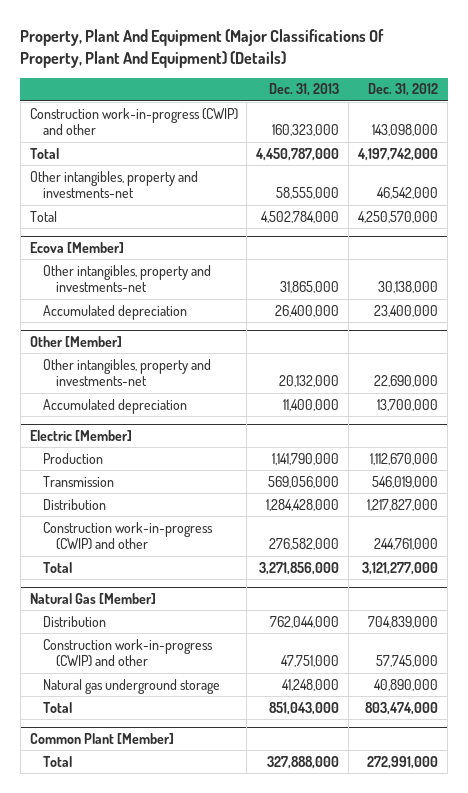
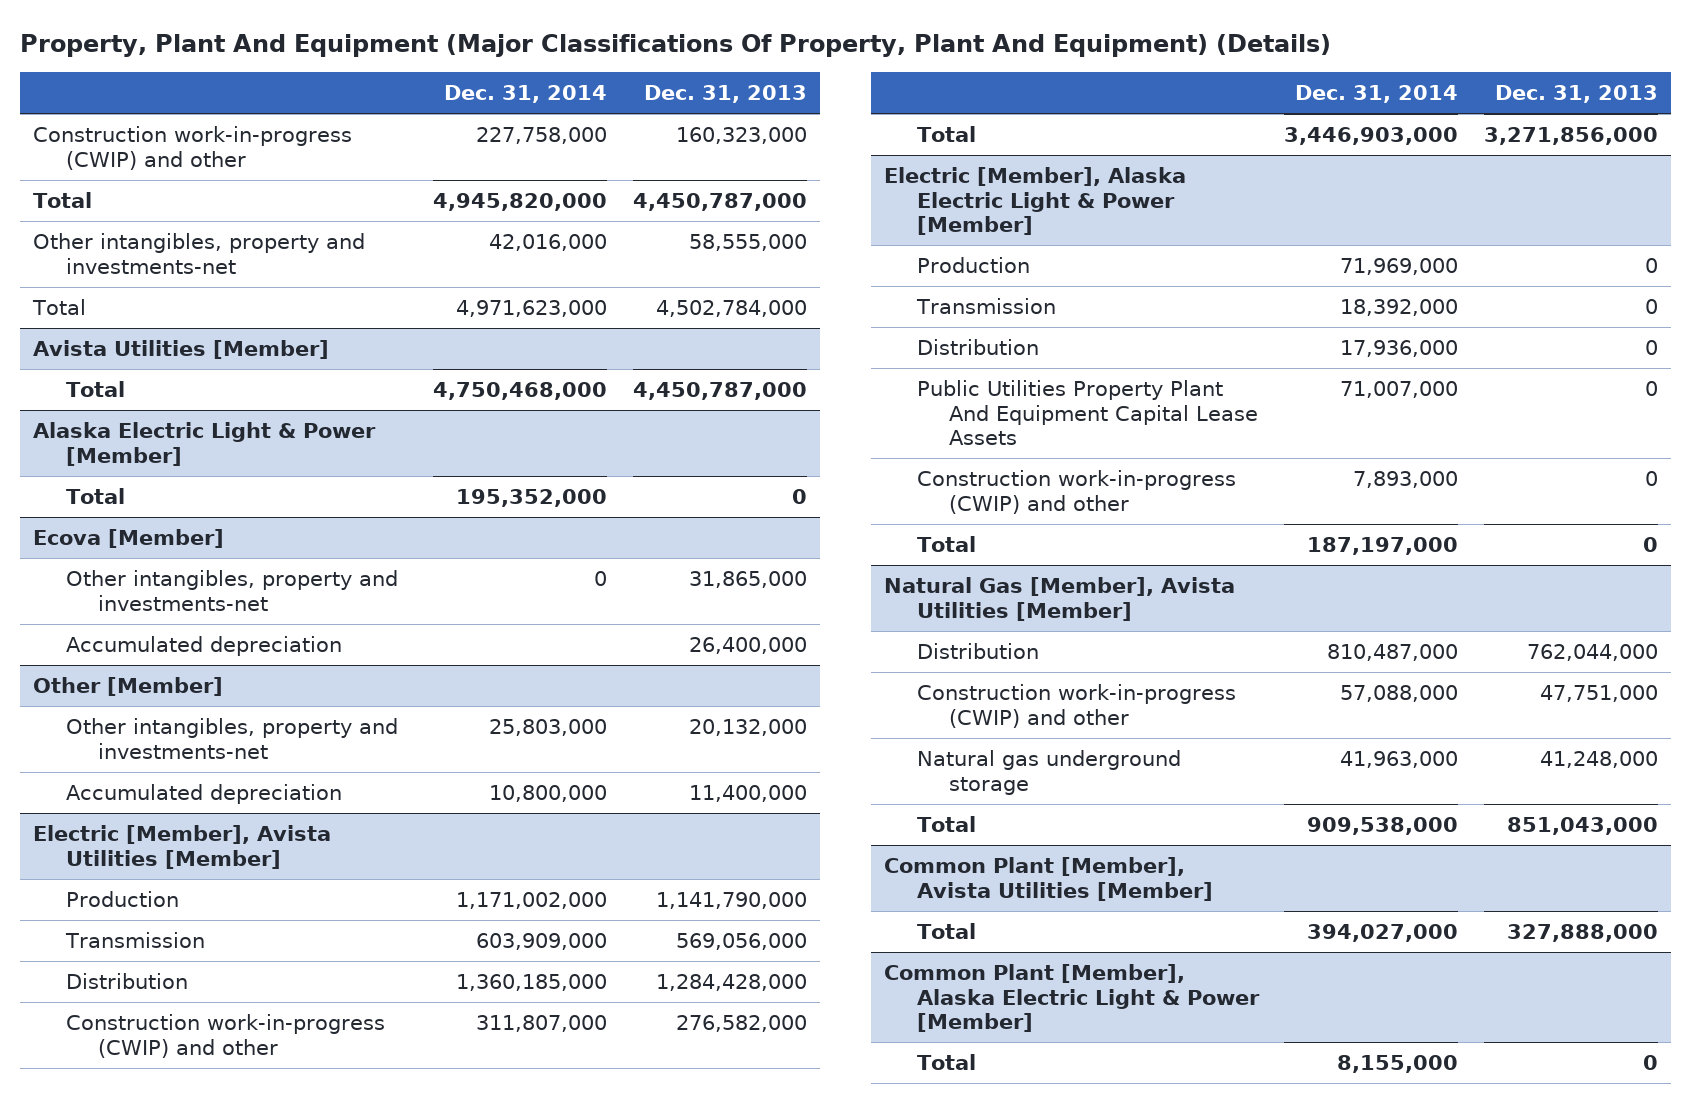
- | Dec. 31, 2013 | Dec. 31, 2012
+ | Dec. 31, 2014 | Dec. 31, 2013
+ Avista Utilities [Member]
+ Total | 4,750,468,000 | 4,450,787,000
+ Alaska Electric Light & Power [Member]
+ Total | 195,352,000 | 0
- Electric [Member]
+ Electric [Member], Avista Utilities [Member]
- Natural Gas [Member]
+ Electric [Member], Alaska Electric Light & Power [Member]
+ Production | 71,969,000 | 0
+ Transmission | 18,392,000 | 0
+ Distribution | 17,936,000 | 0
+ Public Utilities Property Plant And Equipment Capital Lease Assets | 71,007,000 | 0
+ Construction work-in-progress (CWIP) and other | 7,893,000 | 0
+ Total | 187,197,000 | 0
+ Natural Gas [Member], Avista Utilities [Member]
- Common Plant [Member]
+ Common Plant [Member], Avista Utilities [Member]
+ Common Plant [Member], Alaska Electric Light & Power [Member]
+ Total | 8,155,000 | 0

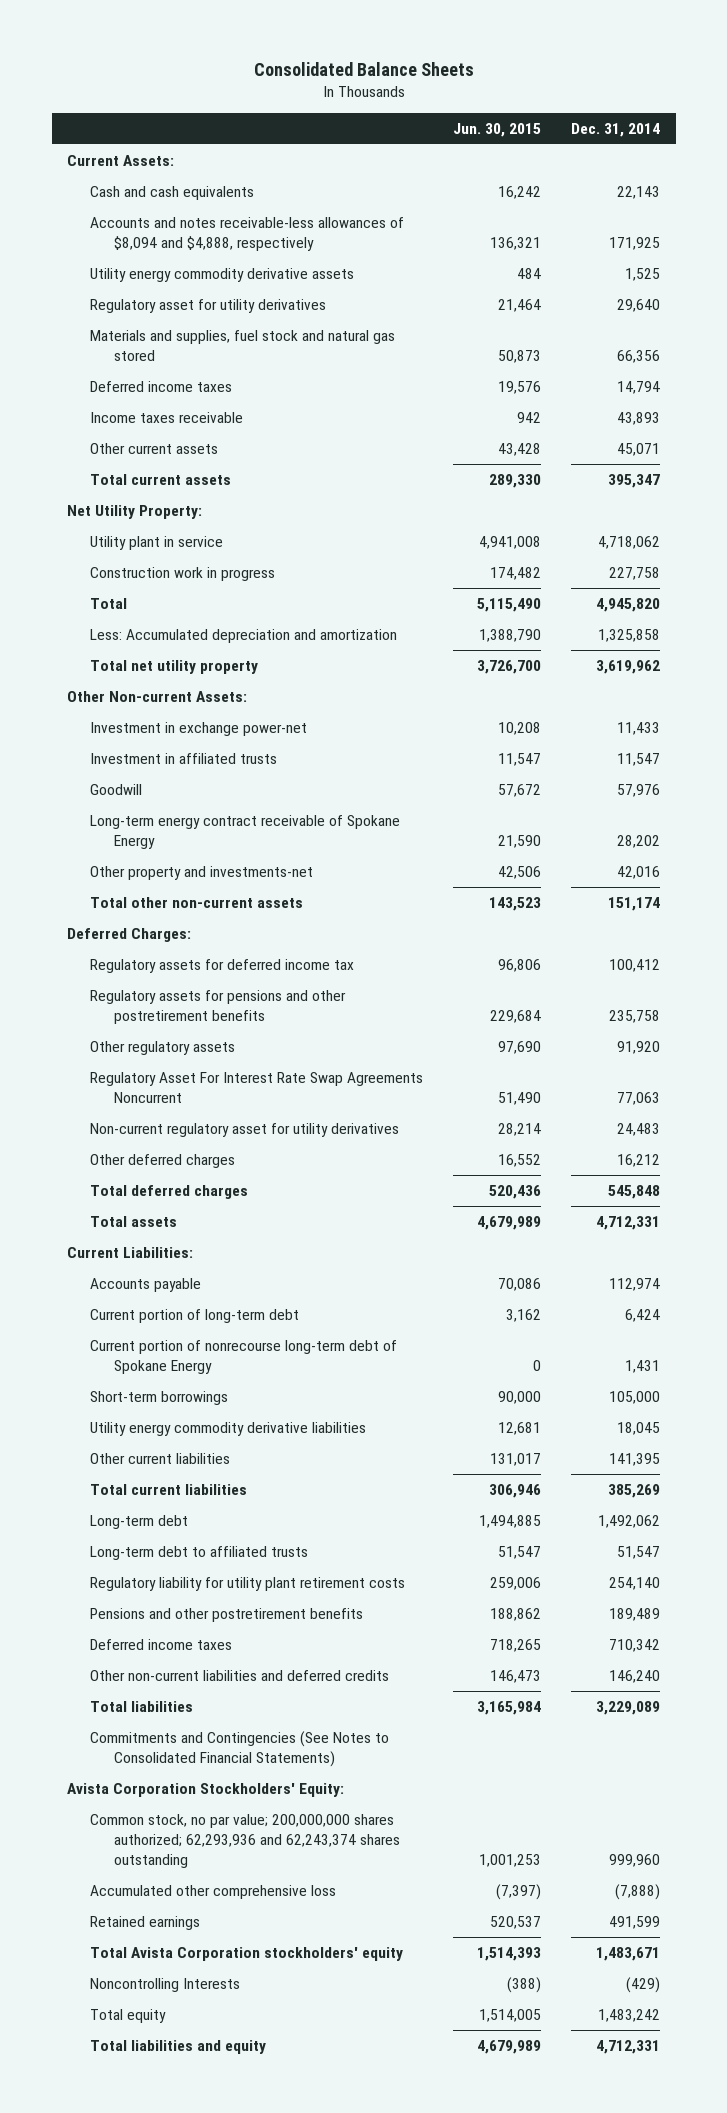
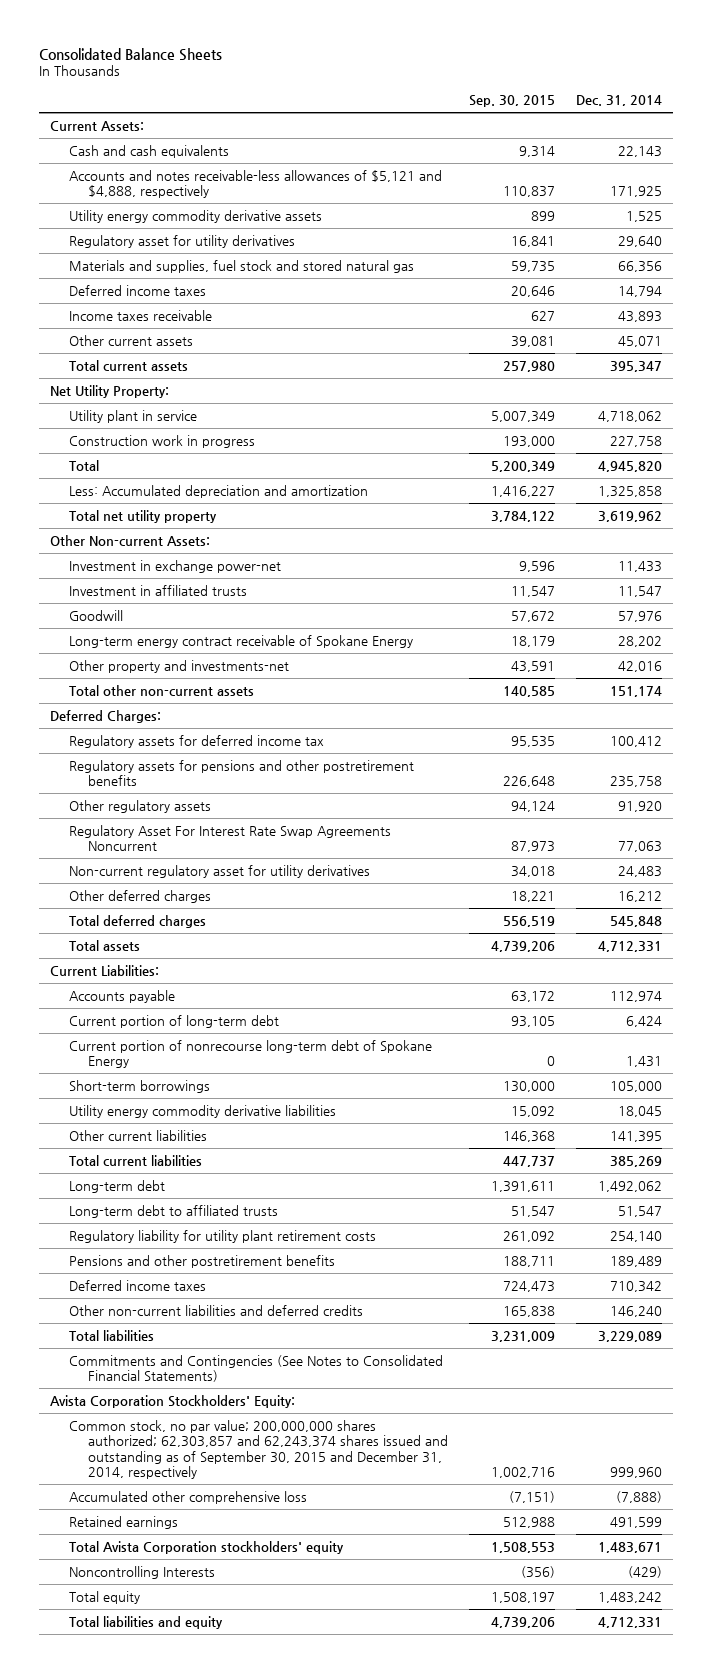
- | Jun. 30, 2015 | Dec. 31, 2014
+ | Sep. 30, 2015 | Dec. 31, 2014
- Accounts and notes receivable-less allowances of $8,094 and $4,888, respectively | 136,321 | 171,925
+ Accounts and notes receivable-less allowances of $5,121 and $4,888, respectively | 110,837 | 171,925
- Materials and supplies, fuel stock and natural gas stored | 50,873 | 66,356
+ Materials and supplies, fuel stock and stored natural gas | 59,735 | 66,356
- Common stock, no par value; 200,000,000 shares authorized; 62,293,936 and 62,243,374 shares outstanding | 1,001,253 | 999,960
+ Common stock, no par value; 200,000,000 shares authorized; 62,303,857 and 62,243,374 shares issued and outstanding as of September 30, 2015 and December 31, 2014, respectively | 1,002,716 | 999,960

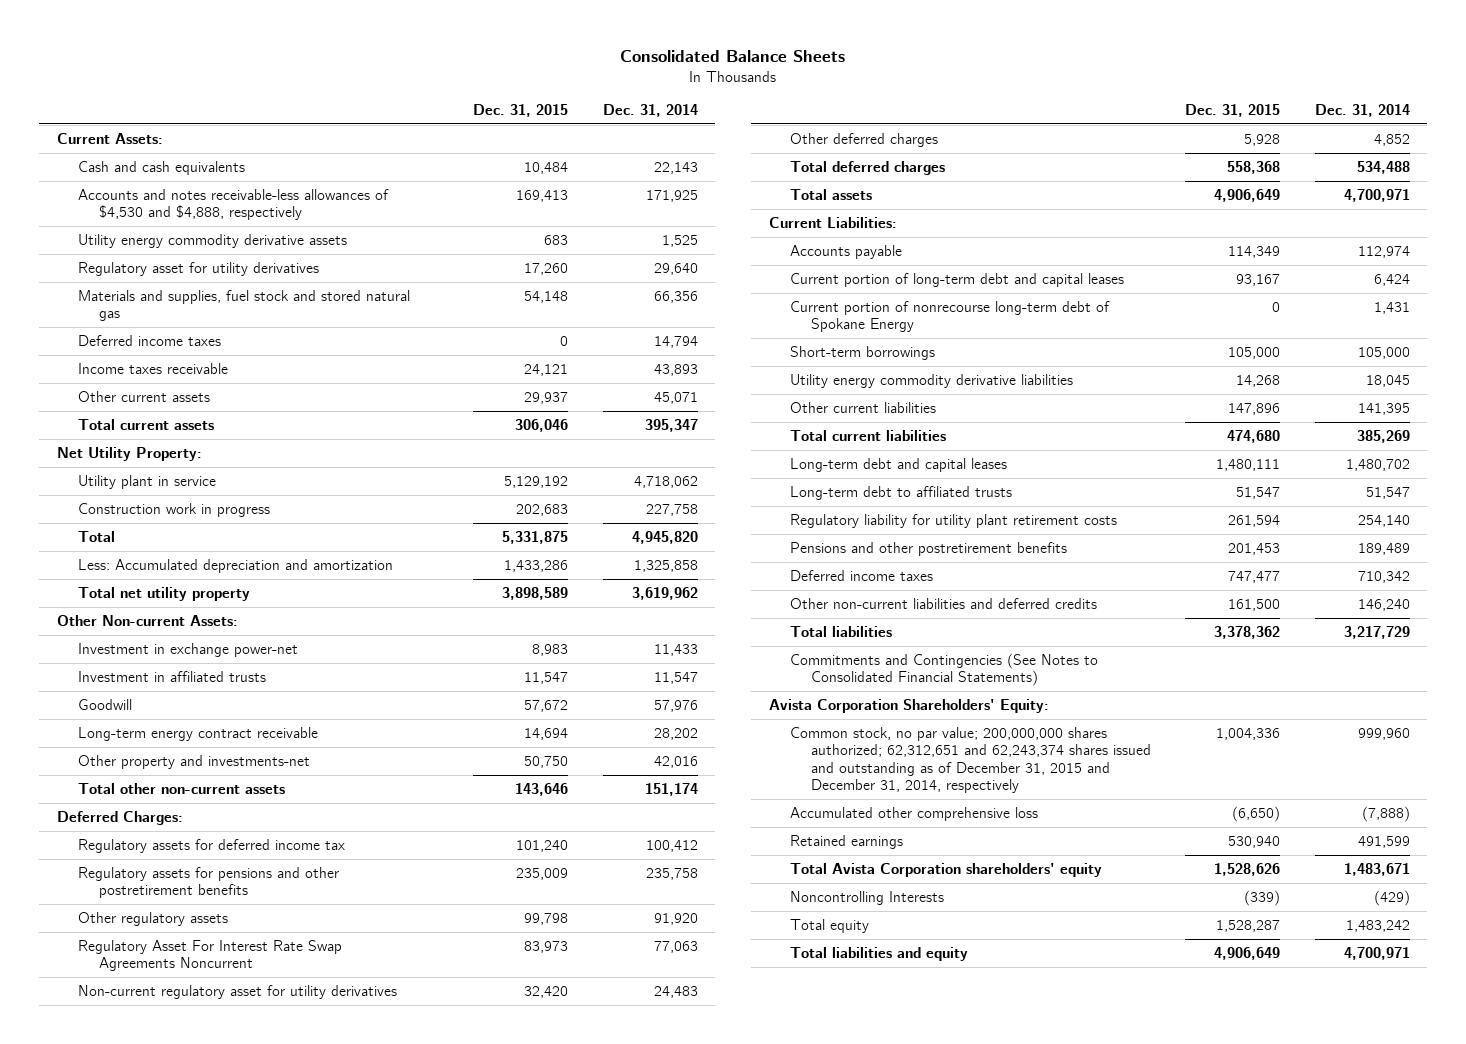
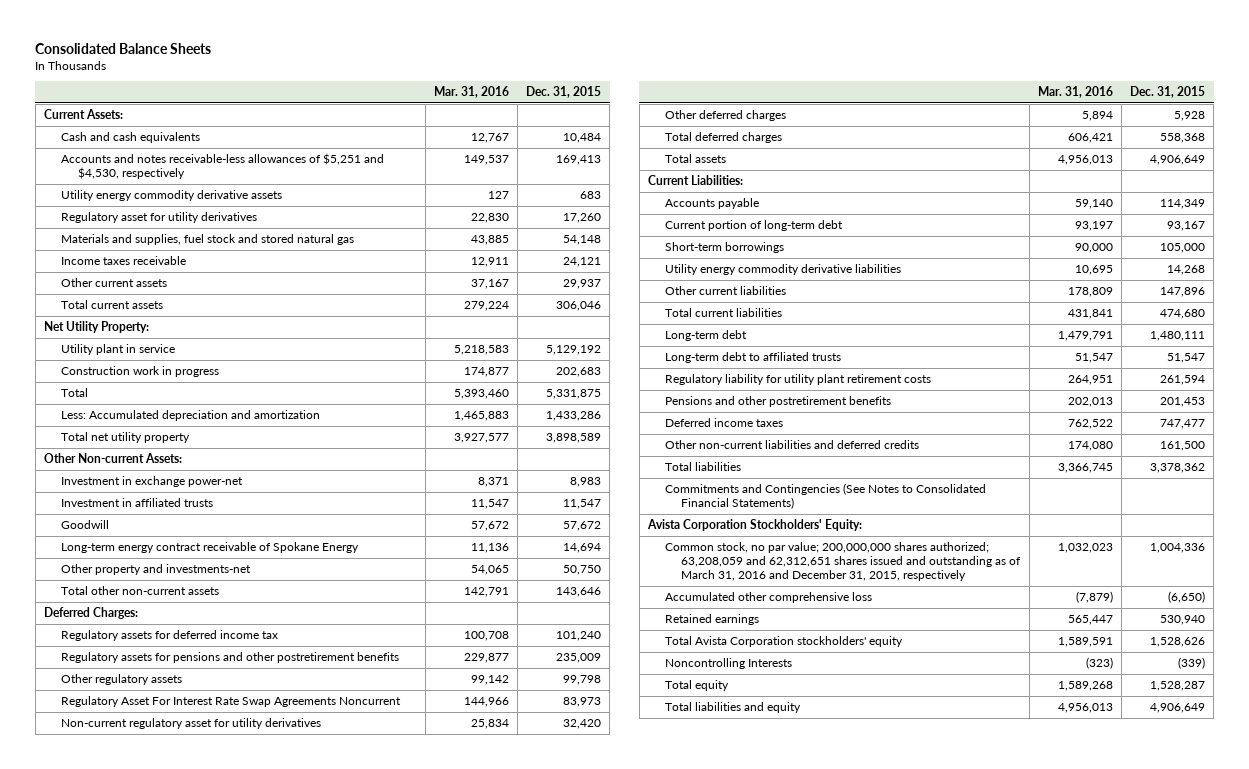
- | Dec. 31, 2015 | Dec. 31, 2014
+ | Mar. 31, 2016 | Dec. 31, 2015
- Accounts and notes receivable-less allowances of $4,530 and $4,888, respectively | 169,413 | 171,925
+ Accounts and notes receivable-less allowances of $5,251 and $4,530, respectively | 149,537 | 169,413
- Deferred income taxes | 0 | 14,794
- Long-term energy contract receivable | 14,694 | 28,202
+ Long-term energy contract receivable of Spokane Energy | 11,136 | 14,694
- Current portion of long-term debt and capital leases | 93,167 | 6,424
- Current portion of nonrecourse long-term debt of Spokane Energy | 0 | 1,431
+ Current portion of long-term debt | 93,197 | 93,167
- Long-term debt and capital leases | 1,480,111 | 1,480,702
+ Long-term debt | 1,479,791 | 1,480,111
- Avista Corporation Shareholders' Equity:
- Common stock, no par value; 200,000,000 shares authorized; 62,312,651 and 62,243,374 shares issued and outstanding as of December 31, 2015 and December 31, 2014, respectively | 1,004,336 | 999,960
+ Avista Corporation Stockholders' Equity:
+ Common stock, no par value; 200,000,000 shares authorized; 63,208,059 and 62,312,651 shares issued and outstanding as of March 31, 2016 and December 31, 2015, respectively | 1,032,023 | 1,004,336
- Total Avista Corporation shareholders' equity | 1,528,626 | 1,483,671
+ Total Avista Corporation stockholders' equity | 1,589,591 | 1,528,626

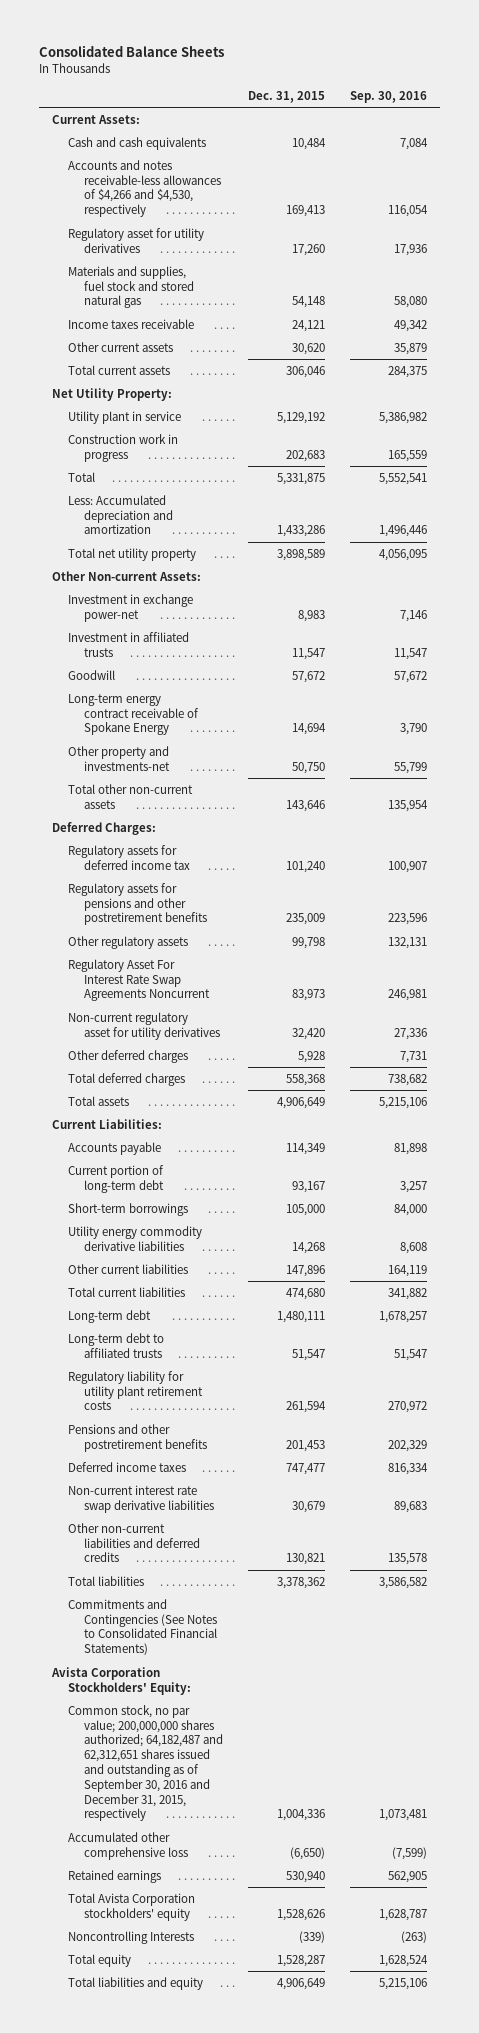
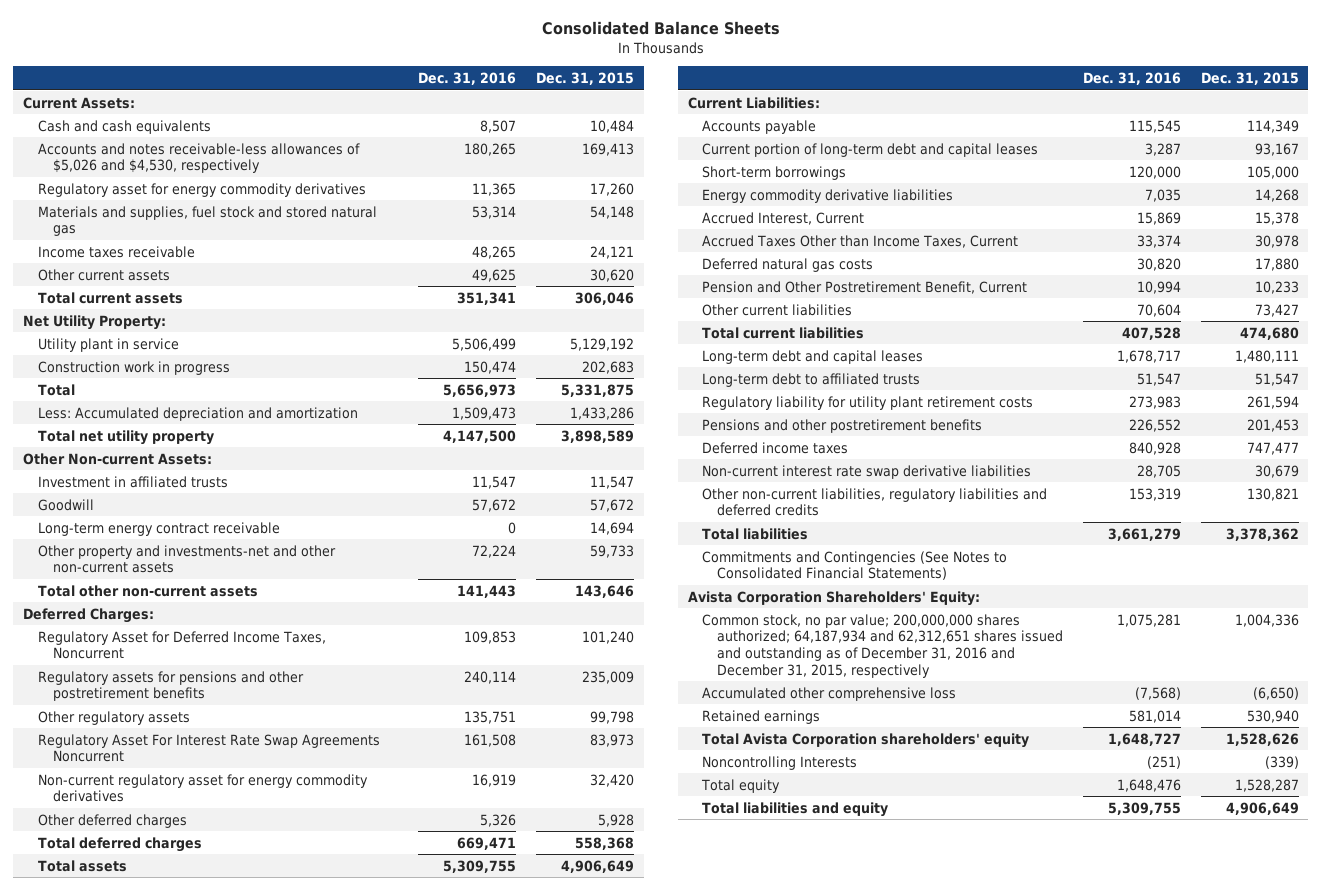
- | Dec. 31, 2015 | Sep. 30, 2016
+ | Dec. 31, 2016 | Dec. 31, 2015
- Accounts and notes receivable-less allowances of $4,266 and $4,530, respectively | 169,413 | 116,054
- Regulatory asset for utility derivatives | 17,260 | 17,936
+ Accounts and notes receivable-less allowances of $5,026 and $4,530, respectively | 180,265 | 169,413
+ Regulatory asset for energy commodity derivatives | 11,365 | 17,260
- Investment in exchange power-net | 8,983 | 7,146
- Long-term energy contract receivable of Spokane Energy | 14,694 | 3,790
- Other property and investments-net | 50,750 | 55,799
+ Long-term energy contract receivable | 0 | 14,694
+ Other property and investments-net and other non-current assets | 72,224 | 59,733
- Regulatory assets for deferred income tax | 101,240 | 100,907
+ Regulatory Asset for Deferred Income Taxes, Noncurrent | 109,853 | 101,240
- Non-current regulatory asset for utility derivatives | 32,420 | 27,336
+ Non-current regulatory asset for energy commodity derivatives | 16,919 | 32,420
- Current portion of long-term debt | 93,167 | 3,257
+ Current portion of long-term debt and capital leases | 3,287 | 93,167
- Utility energy commodity derivative liabilities | 14,268 | 8,608
- Other current liabilities | 147,896 | 164,119
+ Energy commodity derivative liabilities | 7,035 | 14,268
+ Accrued Interest, Current | 15,869 | 15,378
+ Accrued Taxes Other than Income Taxes, Current | 33,374 | 30,978
+ Deferred natural gas costs | 30,820 | 17,880
+ Pension and Other Postretirement Benefit, Current | 10,994 | 10,233
+ Other current liabilities | 70,604 | 73,427
- Long-term debt | 1,480,111 | 1,678,257
+ Long-term debt and capital leases | 1,678,717 | 1,480,111
- Other non-current liabilities and deferred credits | 130,821 | 135,578
+ Other non-current liabilities, regulatory liabilities and deferred credits | 153,319 | 130,821
- Avista Corporation Stockholders' Equity:
- Common stock, no par value; 200,000,000 shares authorized; 64,182,487 and 62,312,651 shares issued and outstanding as of September 30, 2016 and December 31, 2015, respectively | 1,004,336 | 1,073,481
+ Avista Corporation Shareholders' Equity:
+ Common stock, no par value; 200,000,000 shares authorized; 64,187,934 and 62,312,651 shares issued and outstanding as of December 31, 2016 and December 31, 2015, respectively | 1,075,281 | 1,004,336
- Total Avista Corporation stockholders' equity | 1,528,626 | 1,628,787
+ Total Avista Corporation shareholders' equity | 1,648,727 | 1,528,626

